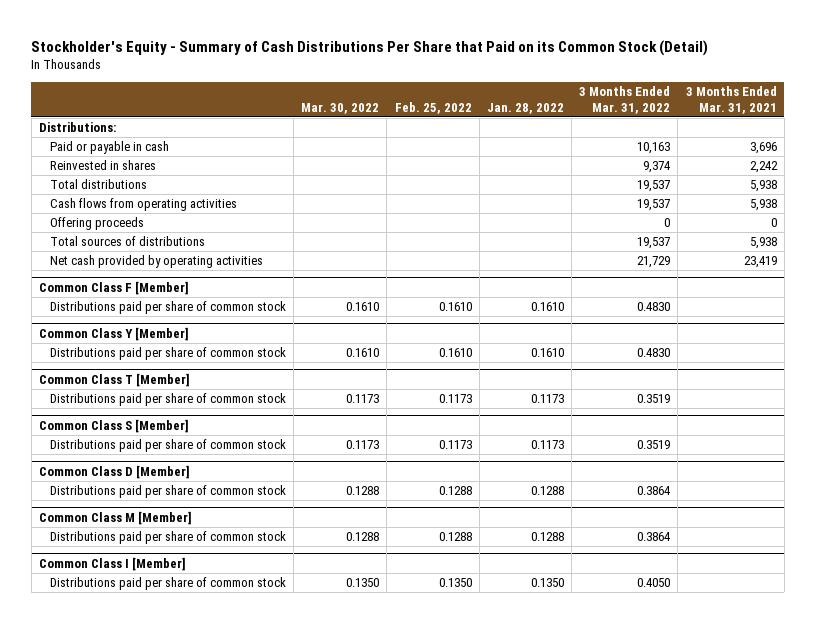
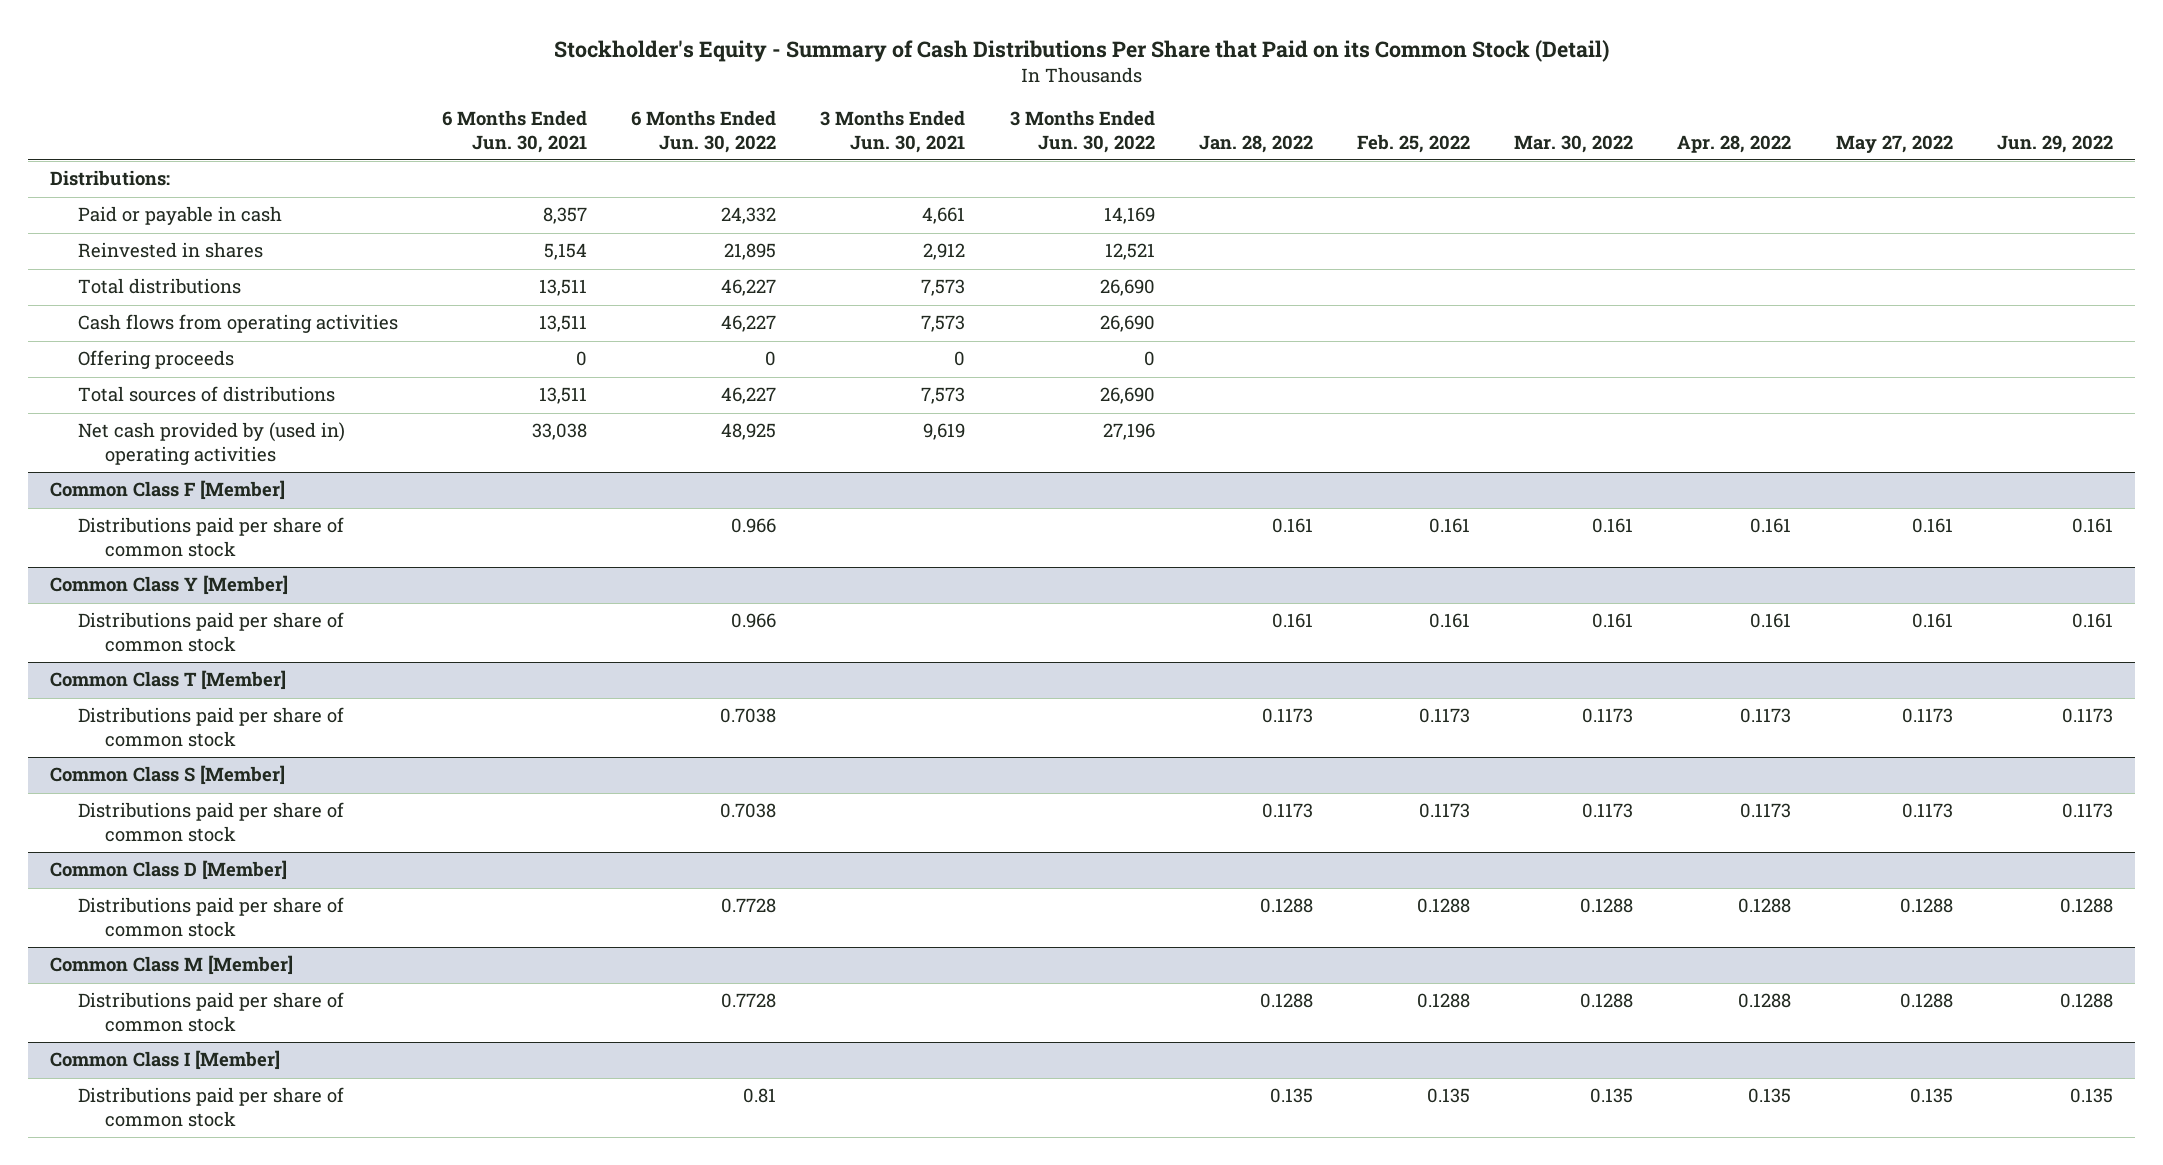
- | Mar. 30, 2022 | Feb. 25, 2022 | Jan. 28, 2022 | 3 Months Ended Mar. 31, 2022 | 3 Months Ended Mar. 31, 2021
+ | 6 Months Ended Jun. 30, 2021 | 6 Months Ended Jun. 30, 2022 | 3 Months Ended Jun. 30, 2021 | 3 Months Ended Jun. 30, 2022 | Jan. 28, 2022 | Feb. 25, 2022 | Mar. 30, 2022 | Apr. 28, 2022 | May 27, 2022 | Jun. 29, 2022
- Net cash provided by operating activities | | | | 21,729 | 23,419
+ Net cash provided by (used in) operating activities | 33,038 | 48,925 | 9,619 | 27,196 | | | | | |
@ Common Class F [Member]
- Distributions paid per share of common stock | 0.1610 | 0.1610 | 0.1610 | 0.4830 |
+ Distributions paid per share of common stock | | 0.966 | | | 0.161 | 0.161 | 0.161 | 0.161 | 0.161 | 0.161
@ Common Class Y [Member]
- Distributions paid per share of common stock | 0.1610 | 0.1610 | 0.1610 | 0.4830 |
+ Distributions paid per share of common stock | | 0.966 | | | 0.161 | 0.161 | 0.161 | 0.161 | 0.161 | 0.161
@ Common Class I [Member]
- Distributions paid per share of common stock | 0.1350 | 0.1350 | 0.1350 | 0.4050 |
+ Distributions paid per share of common stock | | 0.81 | | | 0.135 | 0.135 | 0.135 | 0.135 | 0.135 | 0.135

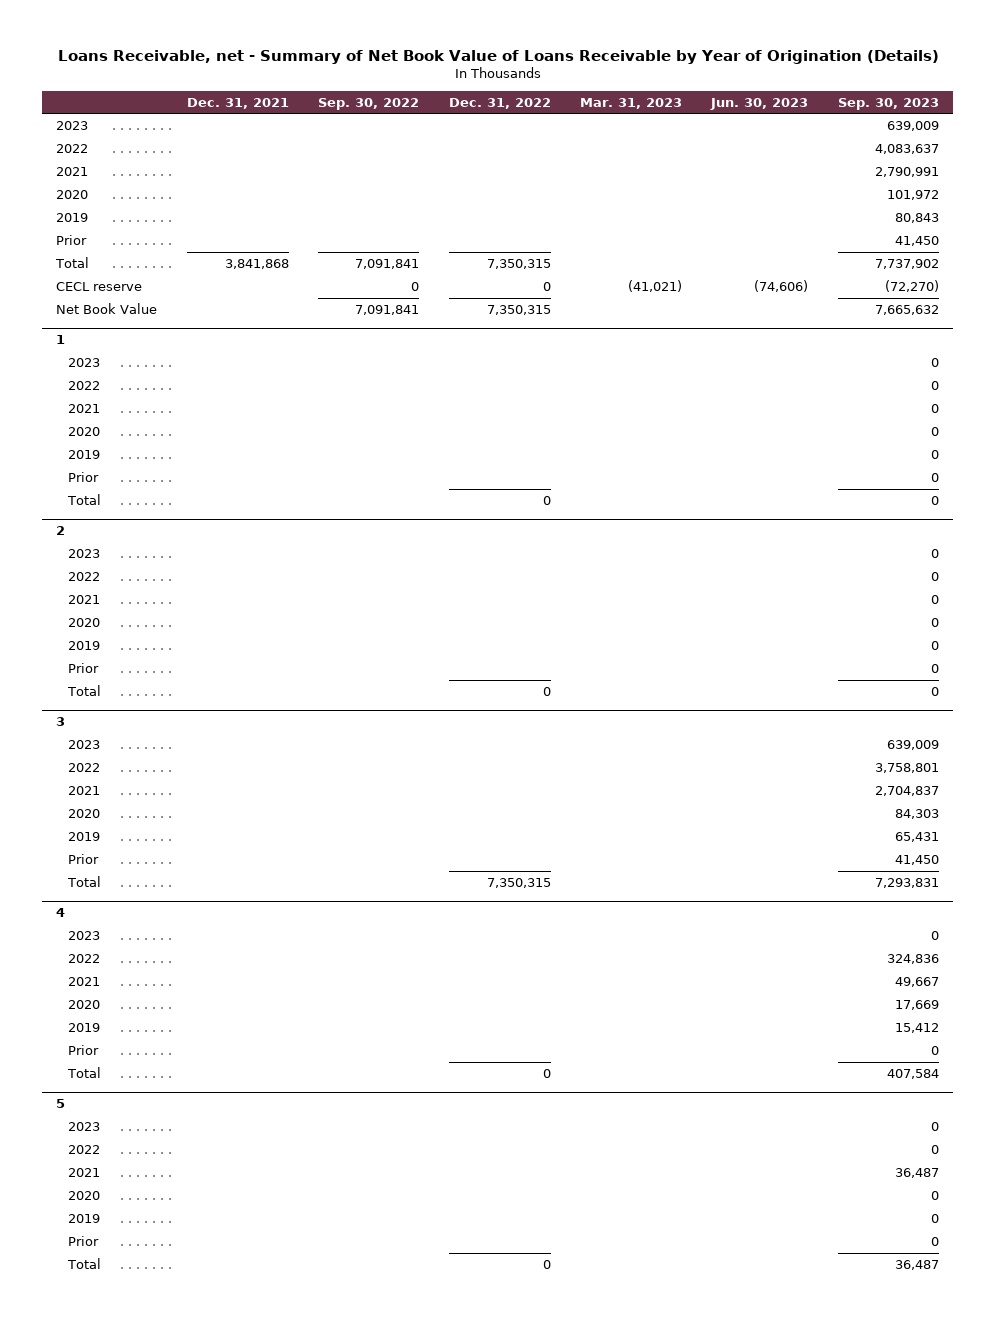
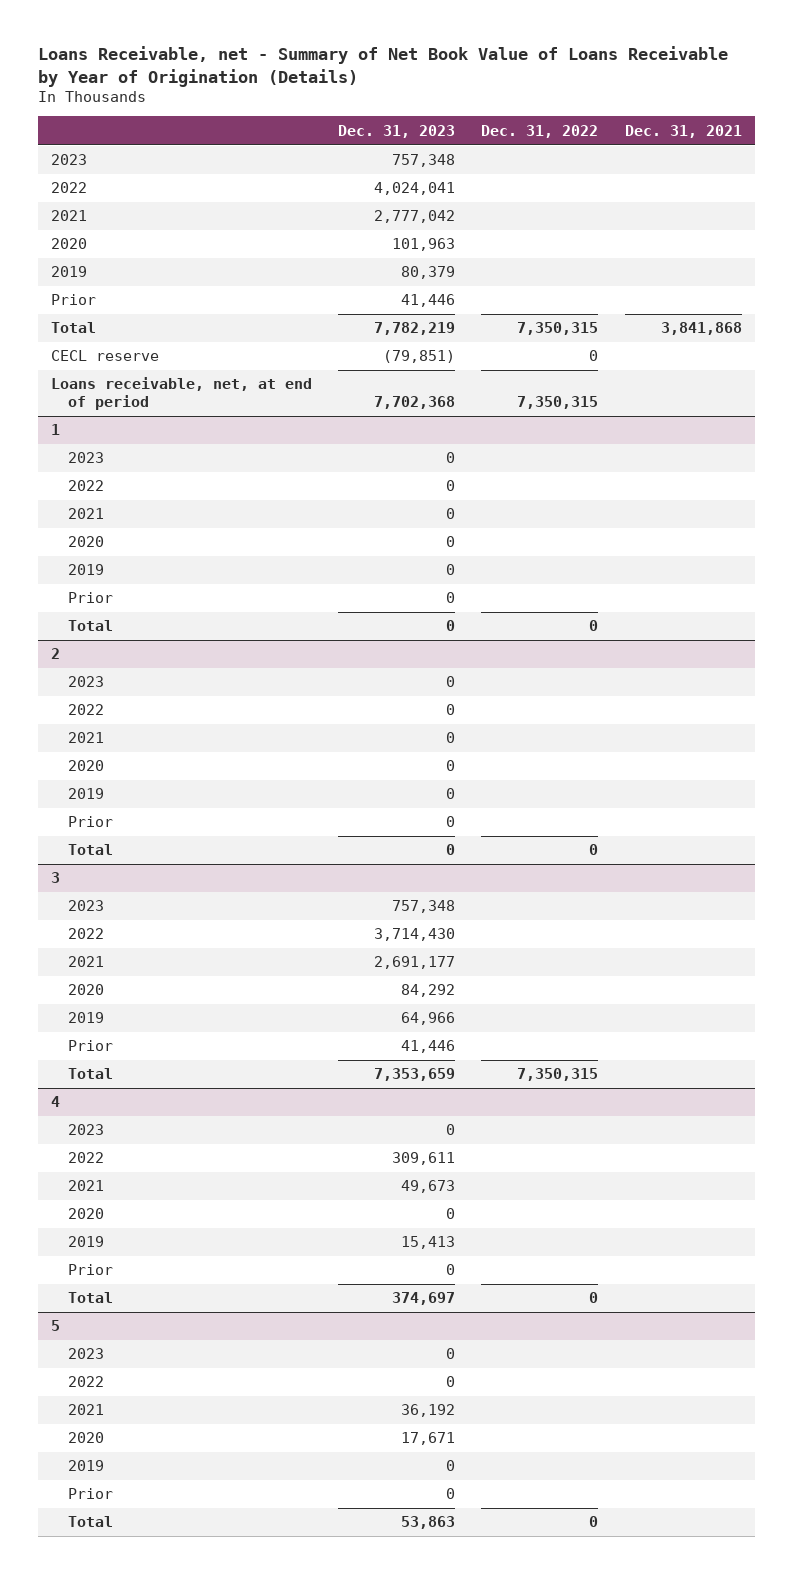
- | Dec. 31, 2021 | Sep. 30, 2022 | Dec. 31, 2022 | Mar. 31, 2023 | Jun. 30, 2023 | Sep. 30, 2023
+ | Dec. 31, 2023 | Dec. 31, 2022 | Dec. 31, 2021
- Net Book Value | | 7,091,841 | 7,350,315 | | | 7,665,632
+ Loans receivable, net, at end of period | 7,702,368 | 7,350,315 |

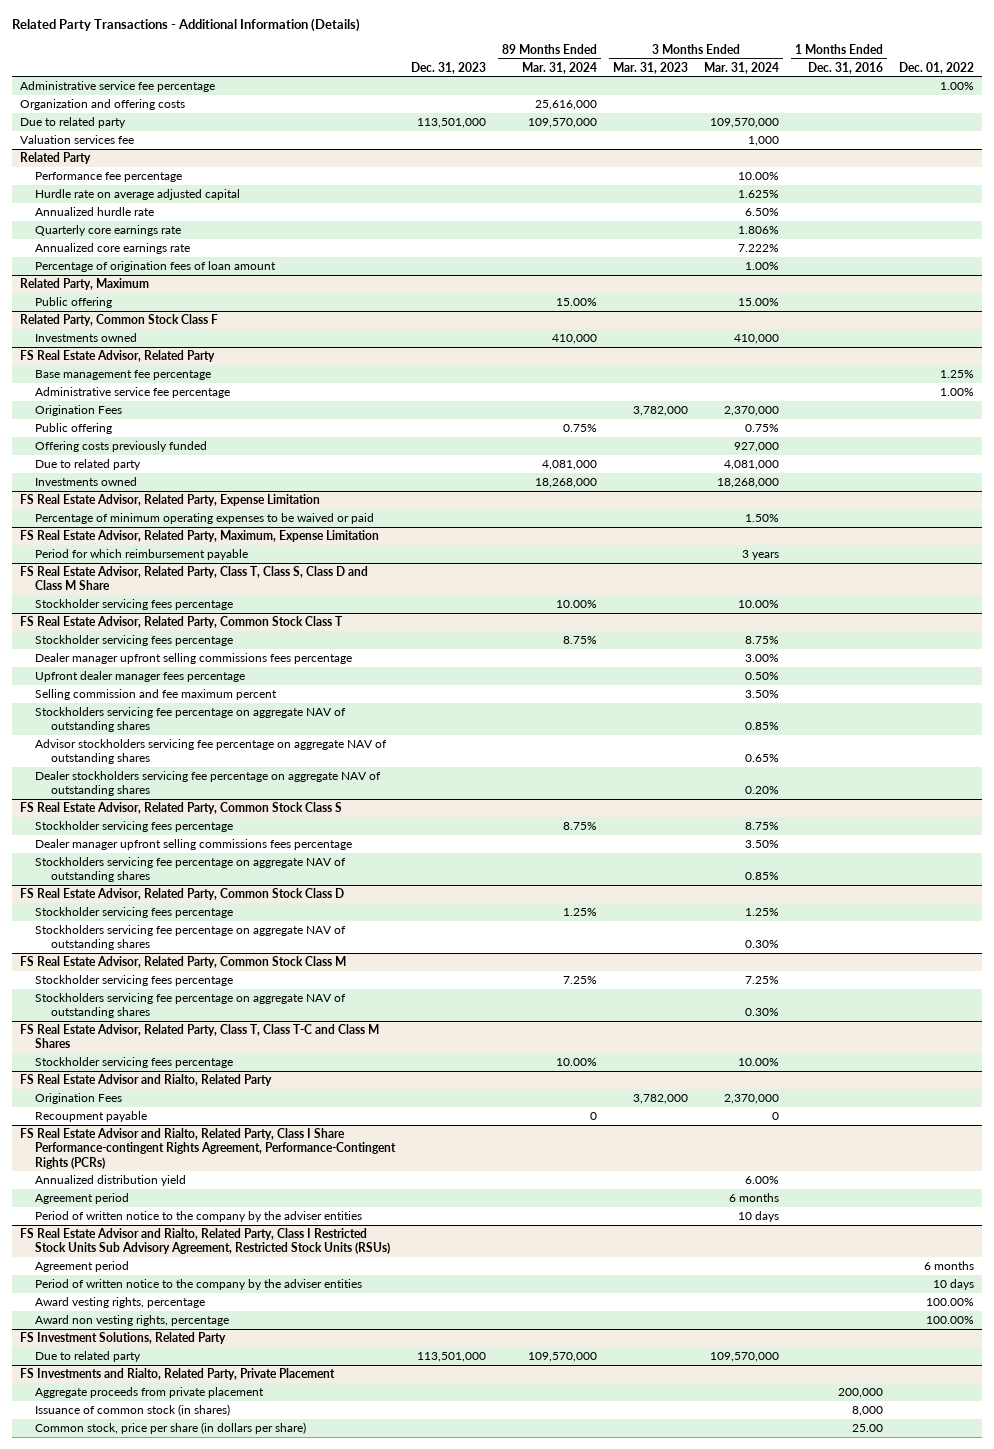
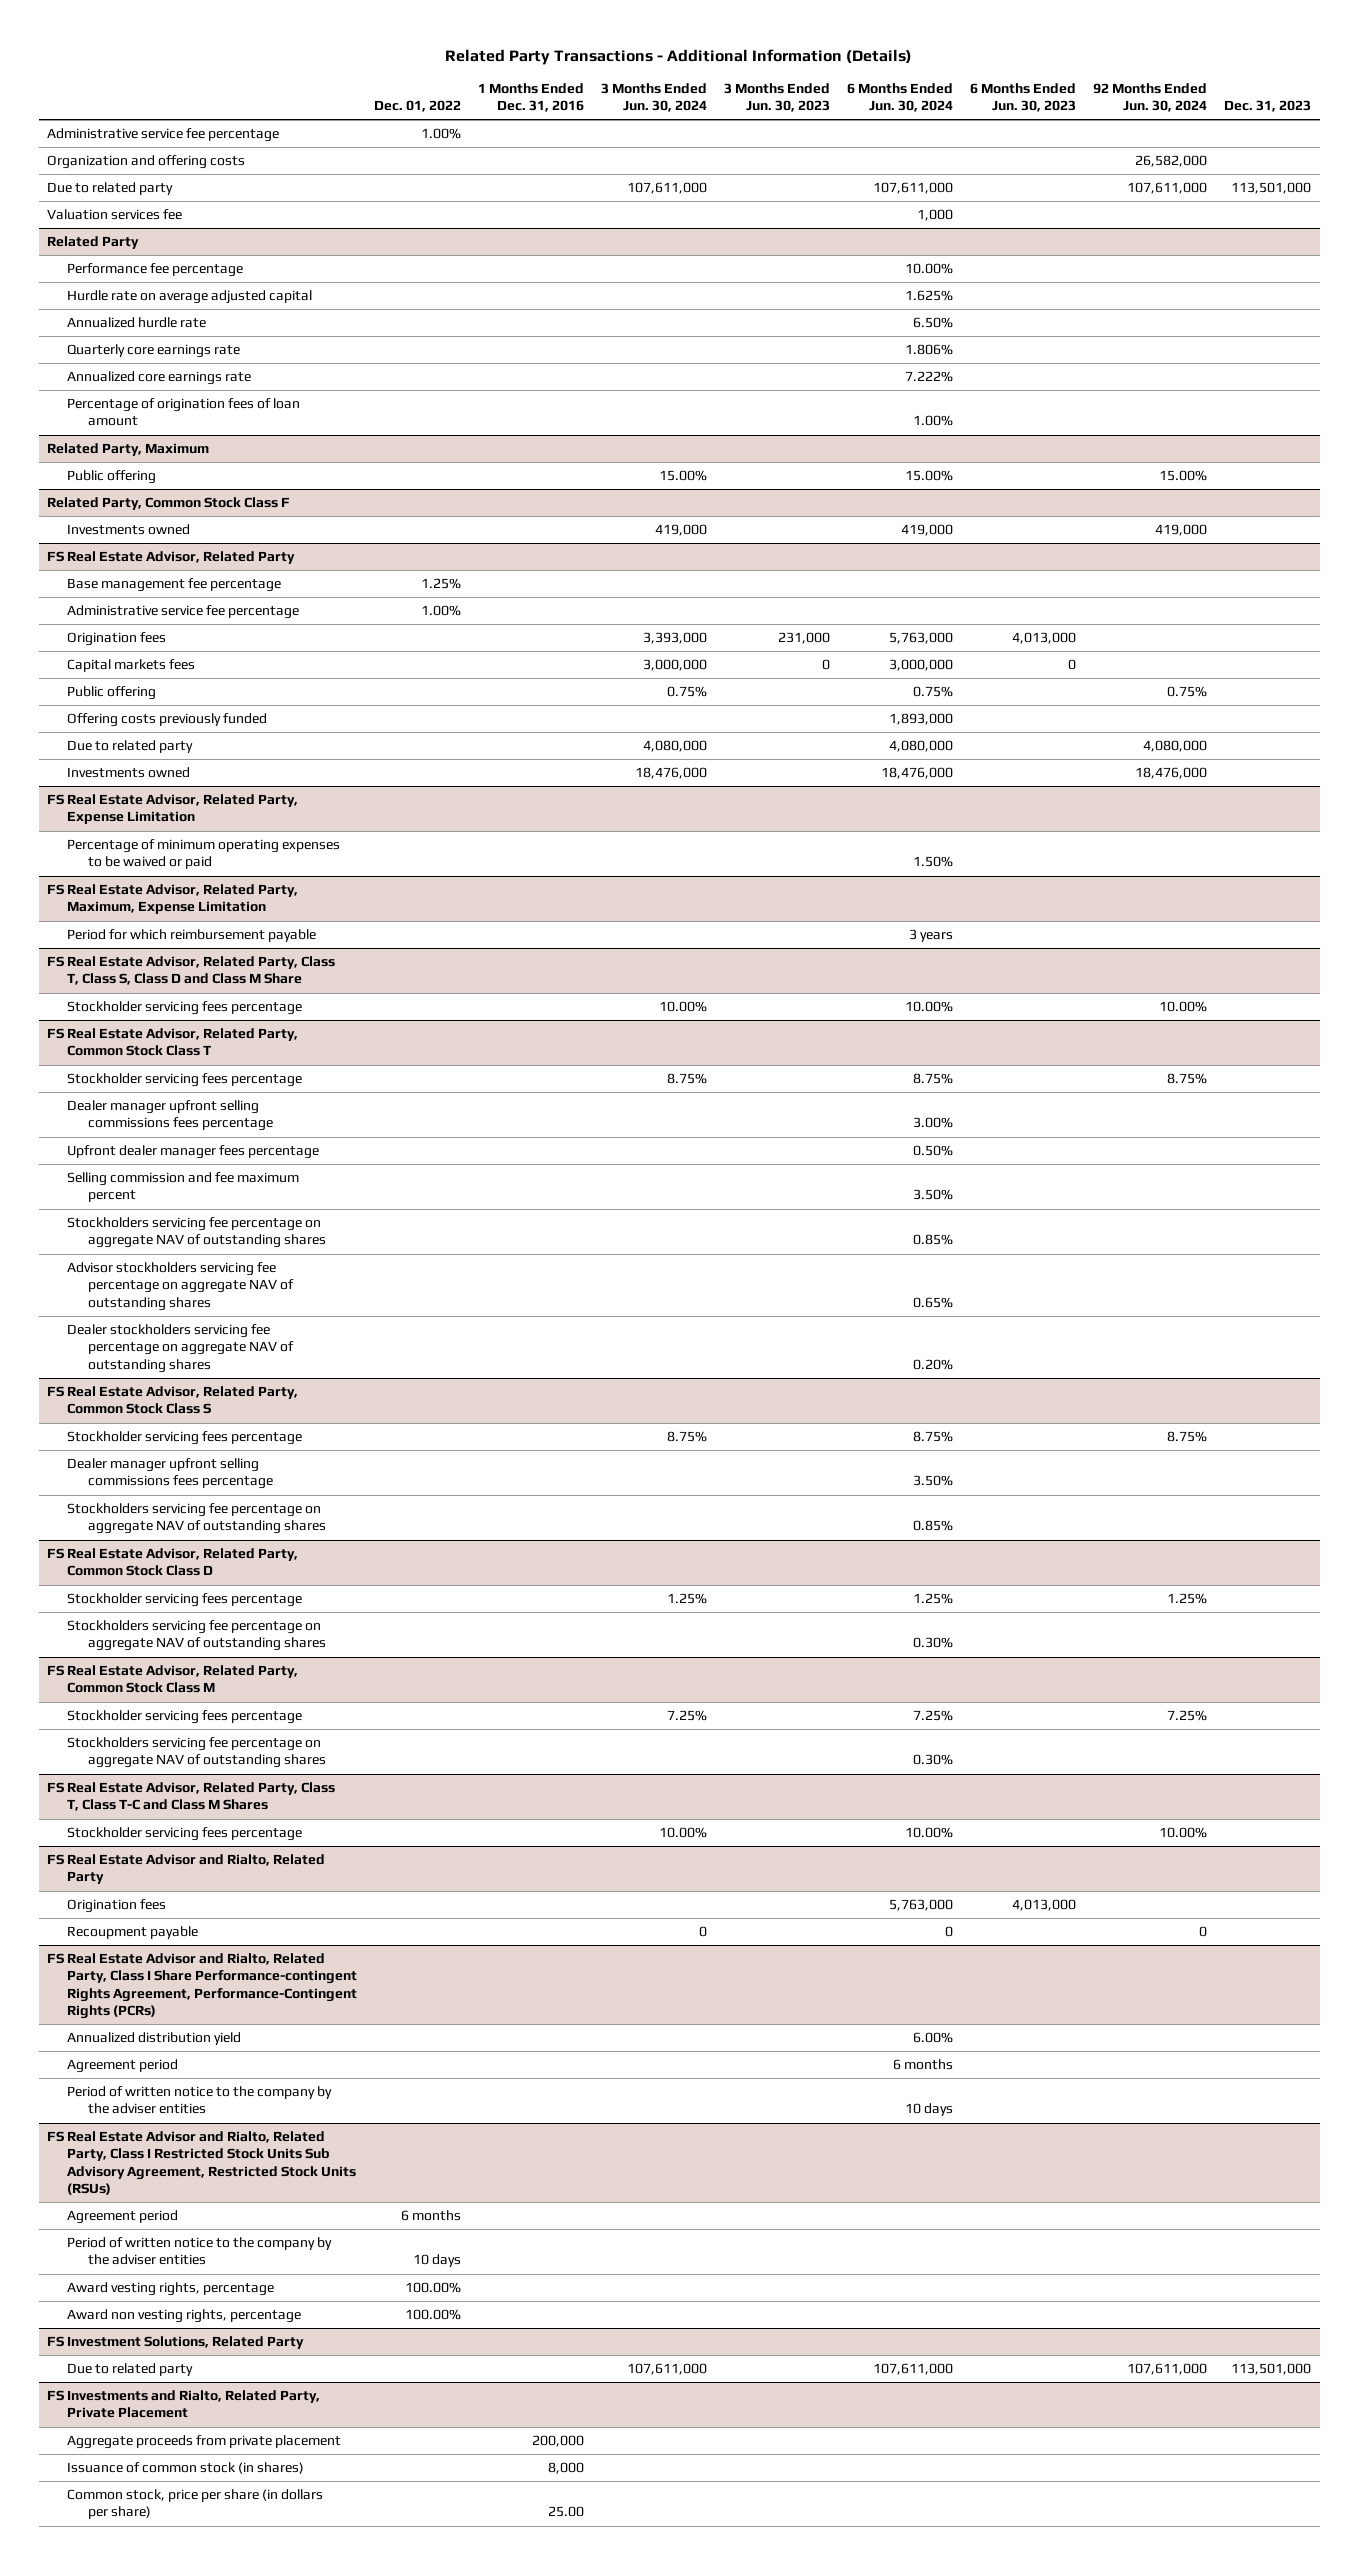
- | Dec. 31, 2023 | 89 Months Ended Mar. 31, 2024 | 3 Months Ended Mar. 31, 2023 | 3 Months Ended Mar. 31, 2024 | 1 Months Ended Dec. 31, 2016 | Dec. 01, 2022
+ | Dec. 01, 2022 | 1 Months Ended Dec. 31, 2016 | 3 Months Ended Jun. 30, 2024 | 3 Months Ended Jun. 30, 2023 | 6 Months Ended Jun. 30, 2024 | 6 Months Ended Jun. 30, 2023 | 92 Months Ended Jun. 30, 2024 | Dec. 31, 2023
@ FS Real Estate Advisor, Related Party
- Origination Fees | | | 3,782,000 | 2,370,000 | |
+ Origination fees | | | 3,393,000 | 231,000 | 5,763,000 | 4,013,000 | |
+ Capital markets fees | | | 3,000,000 | 0 | 3,000,000 | 0 | |
@ FS Real Estate Advisor and Rialto, Related Party
- Origination Fees | | | 3,782,000 | 2,370,000 | |
+ Origination fees | | | | | 5,763,000 | 4,013,000 | |

